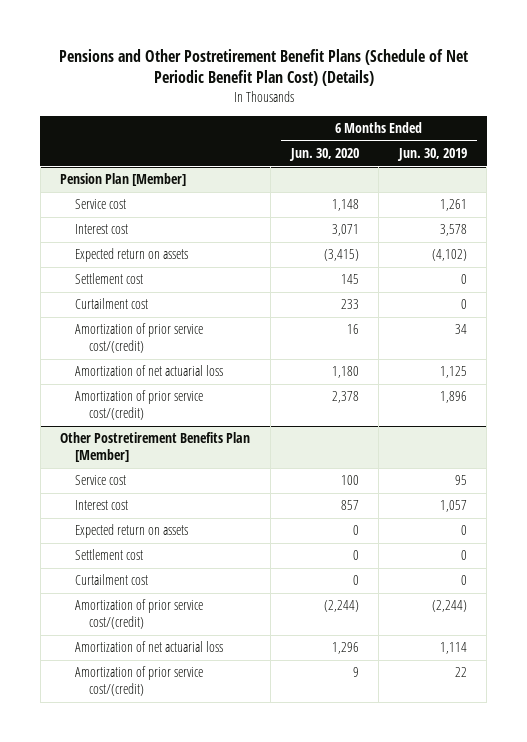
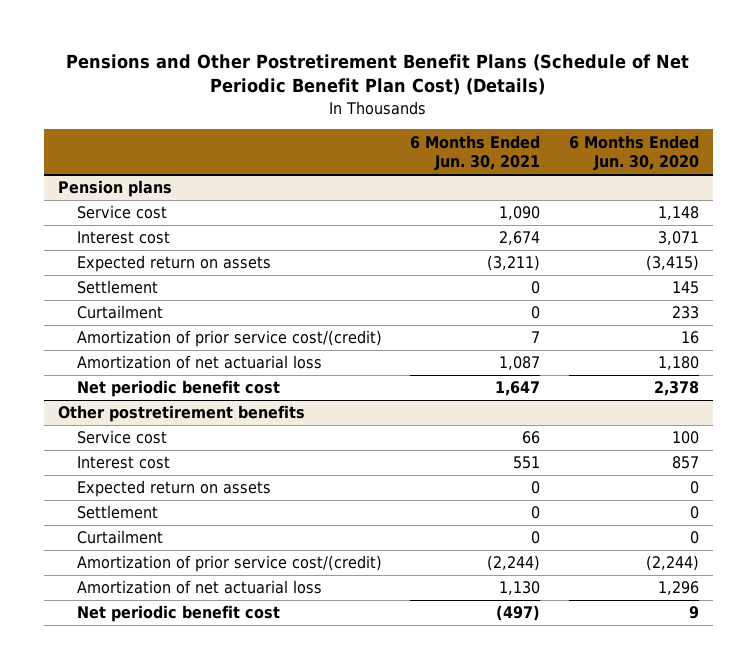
- | 6 Months Ended Jun. 30, 2020 | 6 Months Ended Jun. 30, 2019
+ | 6 Months Ended Jun. 30, 2021 | 6 Months Ended Jun. 30, 2020
- Pension Plan [Member]
+ Pension plans
- Settlement cost | 145 | 0
- Curtailment cost | 233 | 0
+ Settlement | 0 | 145
+ Curtailment | 0 | 233
- Amortization of prior service cost/(credit) | 2,378 | 1,896
- Other Postretirement Benefits Plan [Member]
+ Net periodic benefit cost | 1,647 | 2,378
+ Other postretirement benefits
- Settlement cost | 0 | 0
- Curtailment cost | 0 | 0
+ Settlement | 0 | 0
+ Curtailment | 0 | 0
- Amortization of prior service cost/(credit) | 9 | 22
+ Net periodic benefit cost | (497) | 9

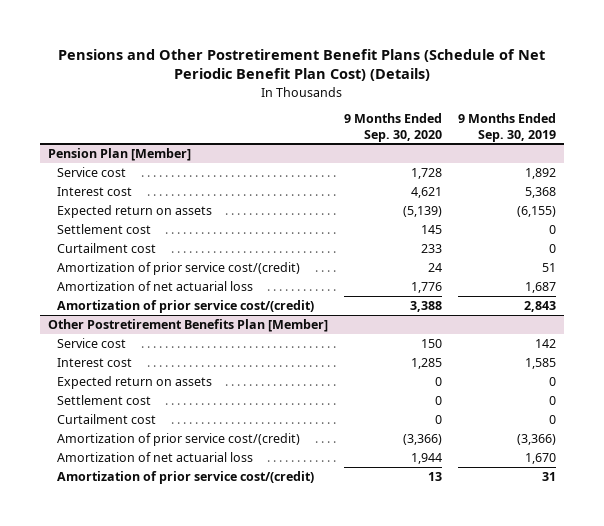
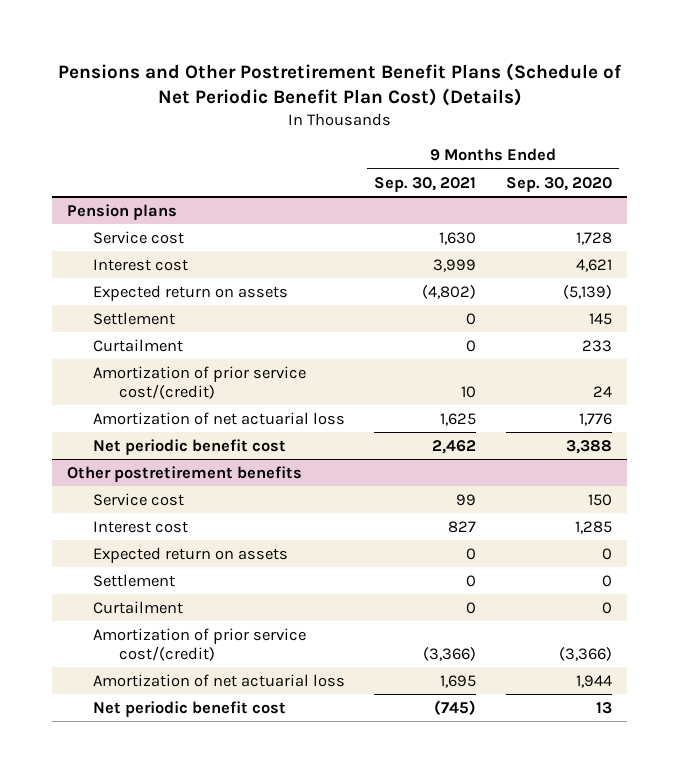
- | 9 Months Ended Sep. 30, 2020 | 9 Months Ended Sep. 30, 2019
+ | 9 Months Ended Sep. 30, 2021 | 9 Months Ended Sep. 30, 2020
- Pension Plan [Member]
+ Pension plans
- Settlement cost | 145 | 0
- Curtailment cost | 233 | 0
+ Settlement | 0 | 145
+ Curtailment | 0 | 233
- Amortization of prior service cost/(credit) | 3,388 | 2,843
- Other Postretirement Benefits Plan [Member]
+ Net periodic benefit cost | 2,462 | 3,388
+ Other postretirement benefits
- Settlement cost | 0 | 0
- Curtailment cost | 0 | 0
+ Settlement | 0 | 0
+ Curtailment | 0 | 0
- Amortization of prior service cost/(credit) | 13 | 31
+ Net periodic benefit cost | (745) | 13

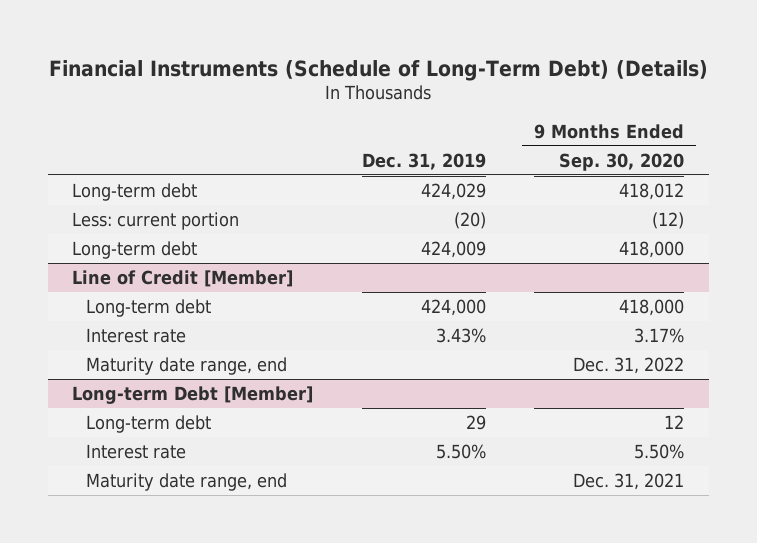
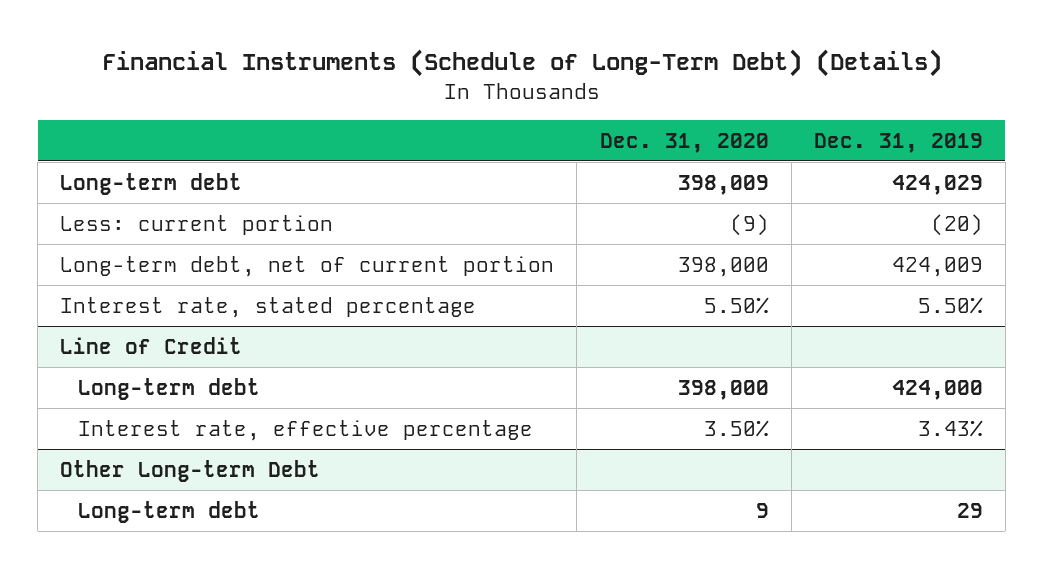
- | Dec. 31, 2019 | 9 Months Ended Sep. 30, 2020
+ | Dec. 31, 2020 | Dec. 31, 2019
- Long-term debt | 424,009 | 418,000
- Line of Credit [Member]
+ Long-term debt, net of current portion | 398,000 | 424,009
+ Interest rate, stated percentage | 5.50% | 5.50%
+ Line of Credit
- Interest rate | 3.43% | 3.17%
- Maturity date range, end | | Dec. 31, 2022
- Long-term Debt [Member]
+ Interest rate, effective percentage | 3.50% | 3.43%
+ Other Long-term Debt
- Interest rate | 5.50% | 5.50%
- Maturity date range, end | | Dec. 31, 2021

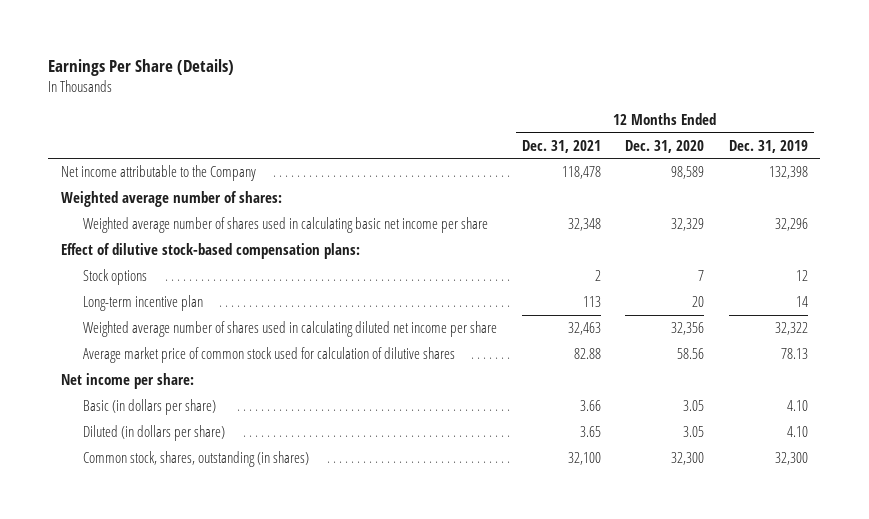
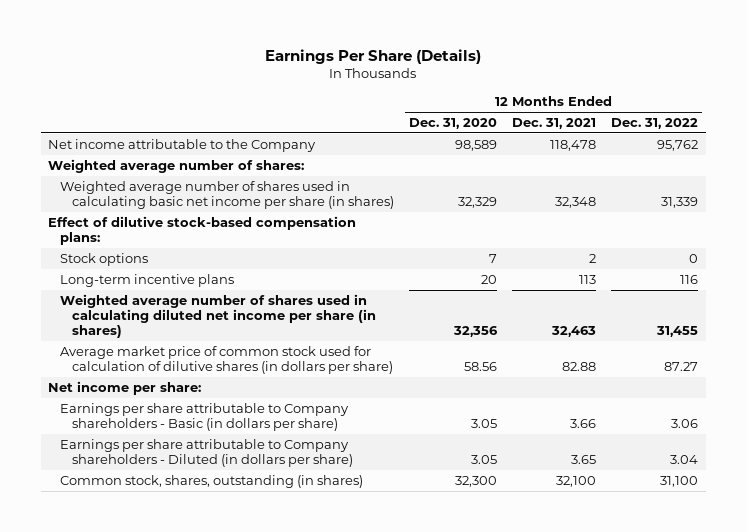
- | 12 Months Ended Dec. 31, 2021 | 12 Months Ended Dec. 31, 2020 | 12 Months Ended Dec. 31, 2019
+ | 12 Months Ended Dec. 31, 2020 | 12 Months Ended Dec. 31, 2021 | 12 Months Ended Dec. 31, 2022
- Weighted average number of shares used in calculating basic net income per share | 32,348 | 32,329 | 32,296
+ Weighted average number of shares used in calculating basic net income per share (in shares) | 32,329 | 32,348 | 31,339
- Long-term incentive plan | 113 | 20 | 14
- Weighted average number of shares used in calculating diluted net income per share | 32,463 | 32,356 | 32,322
- Average market price of common stock used for calculation of dilutive shares | 82.88 | 58.56 | 78.13
+ Long-term incentive plans | 20 | 113 | 116
+ Weighted average number of shares used in calculating diluted net income per share (in shares) | 32,356 | 32,463 | 31,455
+ Average market price of common stock used for calculation of dilutive shares (in dollars per share) | 58.56 | 82.88 | 87.27
- Basic (in dollars per share) | 3.66 | 3.05 | 4.10
- Diluted (in dollars per share) | 3.65 | 3.05 | 4.10
+ Earnings per share attributable to Company shareholders - Basic (in dollars per share) | 3.05 | 3.66 | 3.06
+ Earnings per share attributable to Company shareholders - Diluted (in dollars per share) | 3.05 | 3.65 | 3.04

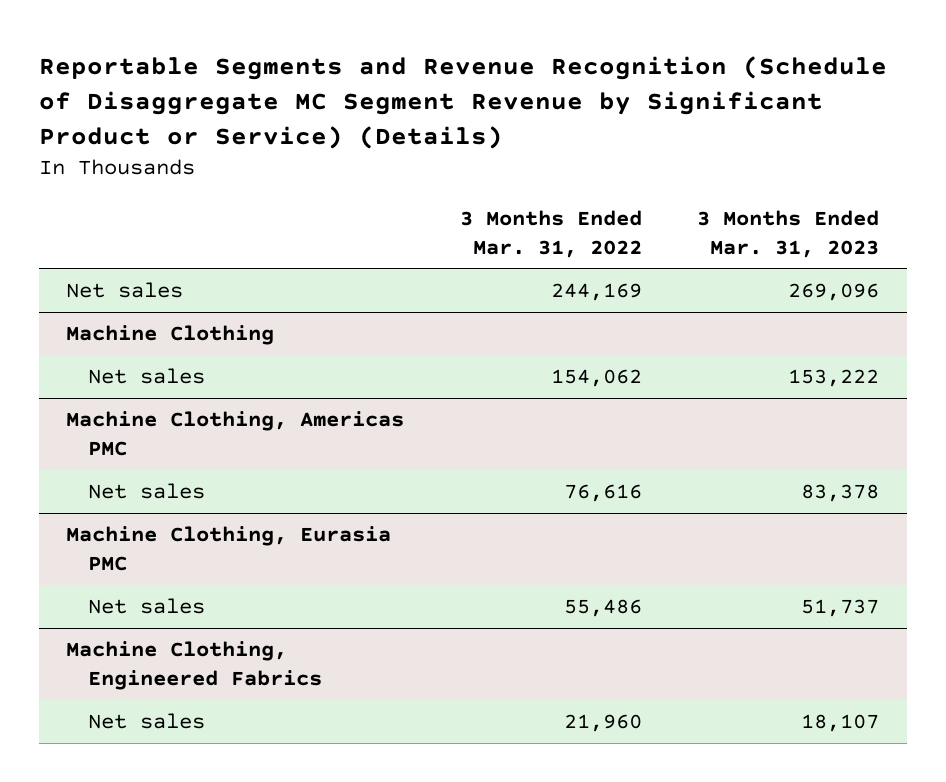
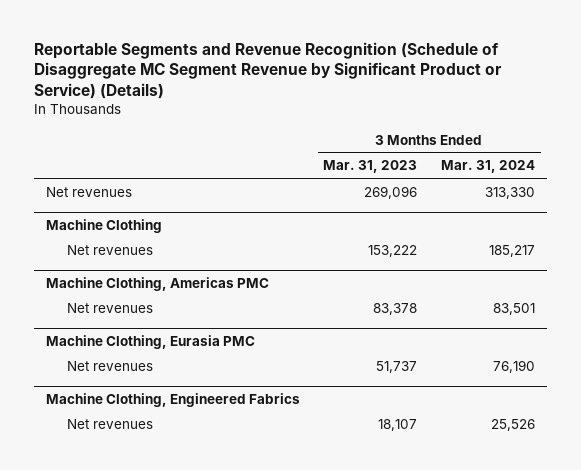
- | 3 Months Ended Mar. 31, 2022 | 3 Months Ended Mar. 31, 2023
+ | 3 Months Ended Mar. 31, 2023 | 3 Months Ended Mar. 31, 2024
- Net sales | 244,169 | 269,096
+ Net revenues | 269,096 | 313,330
@ Machine Clothing
- Net sales | 154,062 | 153,222
+ Net revenues | 153,222 | 185,217
@ Machine Clothing, Americas PMC
- Net sales | 76,616 | 83,378
+ Net revenues | 83,378 | 83,501
@ Machine Clothing, Eurasia PMC
- Net sales | 55,486 | 51,737
+ Net revenues | 51,737 | 76,190
@ Machine Clothing, Engineered Fabrics
- Net sales | 21,960 | 18,107
+ Net revenues | 18,107 | 25,526

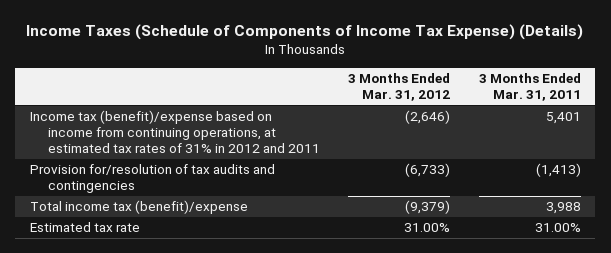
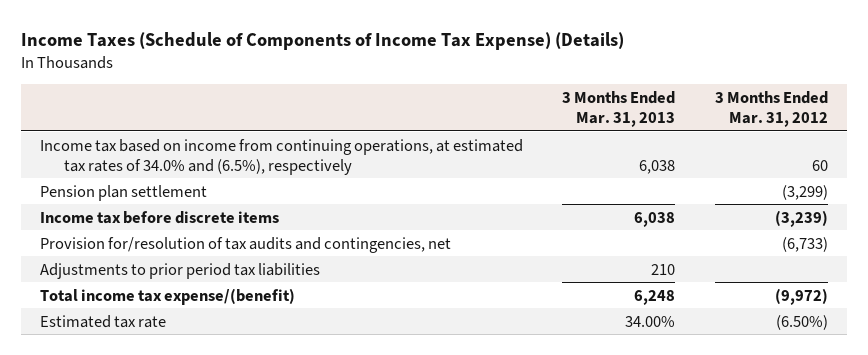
- | 3 Months Ended Mar. 31, 2012 | 3 Months Ended Mar. 31, 2011
+ | 3 Months Ended Mar. 31, 2013 | 3 Months Ended Mar. 31, 2012
- Income tax (benefit)/expense based on income from continuing operations, at estimated tax rates of 31% in 2012 and 2011 | (2,646) | 5,401
- Provision for/resolution of tax audits and contingencies | (6,733) | (1,413)
- Total income tax (benefit)/expense | (9,379) | 3,988
- Estimated tax rate | 31.00% | 31.00%
+ Income tax based on income from continuing operations, at estimated tax rates of 34.0% and (6.5%), respectively | 6,038 | 60
+ Pension plan settlement | | (3,299)
+ Income tax before discrete items | 6,038 | (3,239)
+ Provision for/resolution of tax audits and contingencies, net | | (6,733)
+ Adjustments to prior period tax liabilities | 210 |
+ Total income tax expense/(benefit) | 6,248 | (9,972)
+ Estimated tax rate | 34.00% | (6.50%)

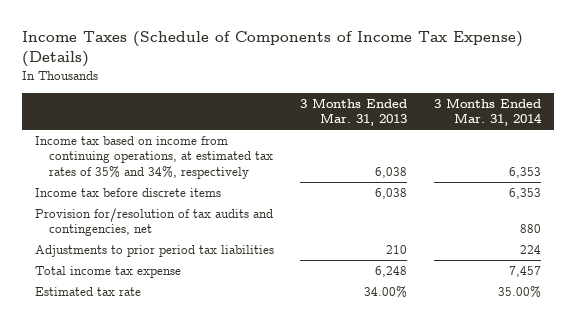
- | 3 Months Ended Mar. 31, 2013 | 3 Months Ended Mar. 31, 2012
+ | 3 Months Ended Mar. 31, 2013 | 3 Months Ended Mar. 31, 2014
- Income tax based on income from continuing operations, at estimated tax rates of 34.0% and (6.5%), respectively | 6,038 | 60
- Pension plan settlement | | (3,299)
+ Income tax based on income from continuing operations, at estimated tax rates of 35% and 34%, respectively | 6,038 | 6,353
- Total income tax expense/(benefit) | 6,248 | (9,972)
+ Total income tax expense | 6,248 | 7,457

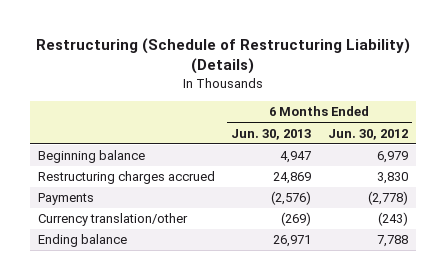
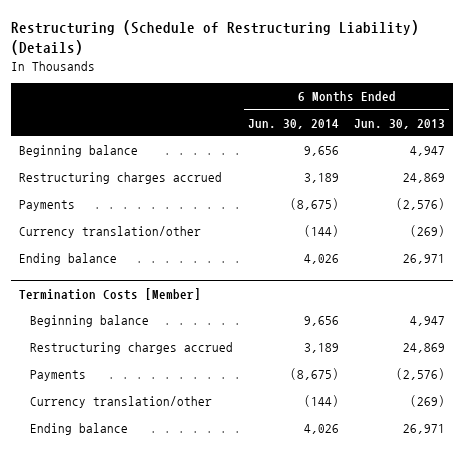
- | 6 Months Ended Jun. 30, 2013 | 6 Months Ended Jun. 30, 2012
+ | 6 Months Ended Jun. 30, 2014 | 6 Months Ended Jun. 30, 2013
+ Termination Costs [Member]
+ Beginning balance | 9,656 | 4,947
+ Restructuring charges accrued | 3,189 | 24,869
+ Payments | (8,675) | (2,576)
+ Currency translation/other | (144) | (269)
+ Ending balance | 4,026 | 26,971

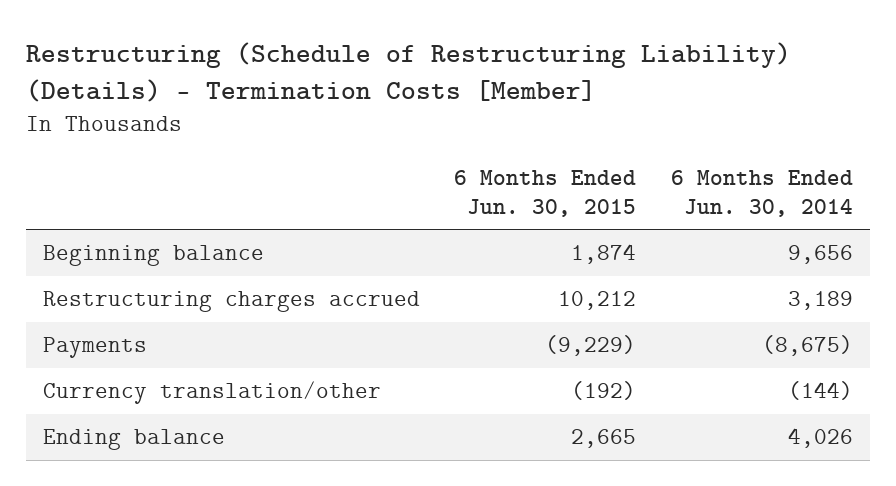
- Restructuring (Schedule of Restructuring Liability) (Details)
+ Restructuring (Schedule of Restructuring Liability) (Details) - Termination Costs [Member]
- | 6 Months Ended Jun. 30, 2014 | 6 Months Ended Jun. 30, 2013
+ | 6 Months Ended Jun. 30, 2015 | 6 Months Ended Jun. 30, 2014
- Termination Costs [Member]
- Beginning balance | 9,656 | 4,947
- Restructuring charges accrued | 3,189 | 24,869
- Payments | (8,675) | (2,576)
- Currency translation/other | (144) | (269)
- Ending balance | 4,026 | 26,971

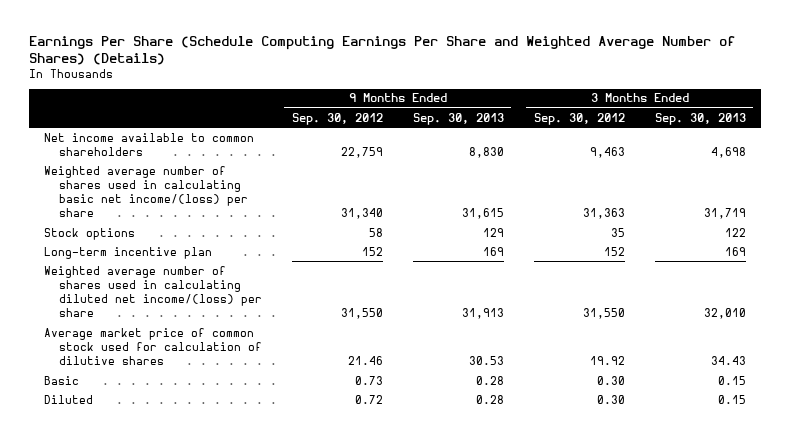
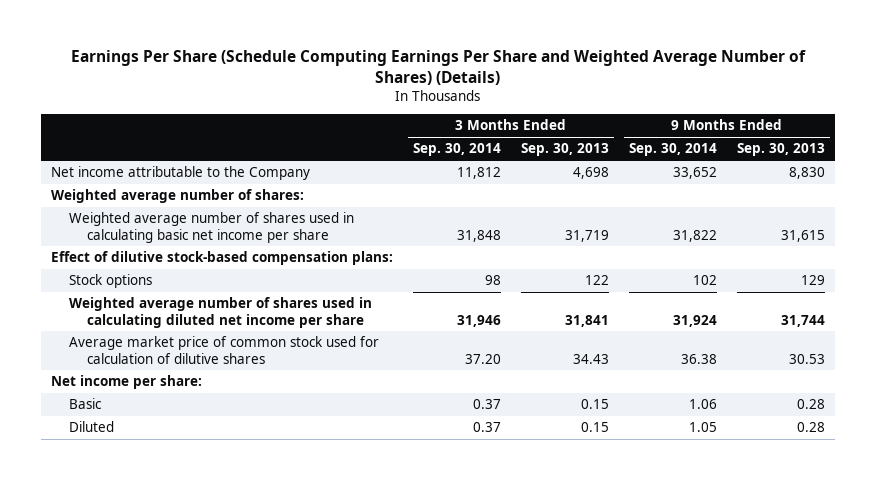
- | 9 Months Ended Sep. 30, 2012 | 9 Months Ended Sep. 30, 2013 | 3 Months Ended Sep. 30, 2012 | 3 Months Ended Sep. 30, 2013
+ | 3 Months Ended Sep. 30, 2014 | 3 Months Ended Sep. 30, 2013 | 9 Months Ended Sep. 30, 2014 | 9 Months Ended Sep. 30, 2013
- Net income available to common shareholders | 22,759 | 8,830 | 9,463 | 4,698
- Weighted average number of shares used in calculating basic net income/(loss) per share | 31,340 | 31,615 | 31,363 | 31,719
+ Net income attributable to the Company | 11,812 | 4,698 | 33,652 | 8,830
+ Weighted average number of shares:
+ Weighted average number of shares used in calculating basic net income per share | 31,848 | 31,719 | 31,822 | 31,615
+ Effect of dilutive stock-based compensation plans:
- Long-term incentive plan | 152 | 169 | 152 | 169
- Weighted average number of shares used in calculating diluted net income/(loss) per share | 31,550 | 31,913 | 31,550 | 32,010
+ Weighted average number of shares used in calculating diluted net income per share | 31,946 | 31,841 | 31,924 | 31,744
+ Net income per share:

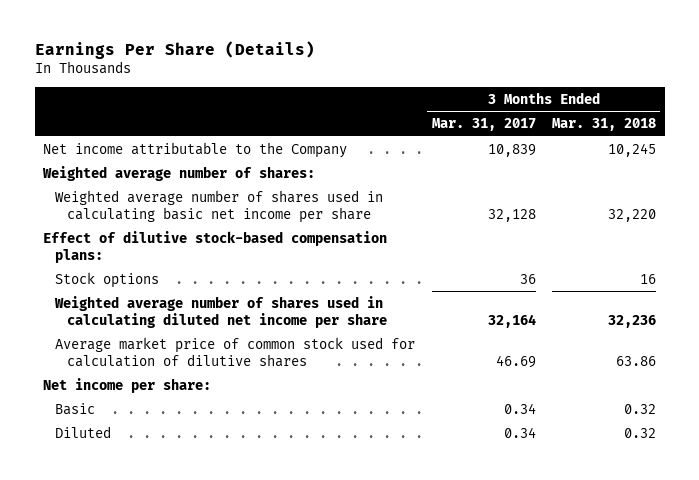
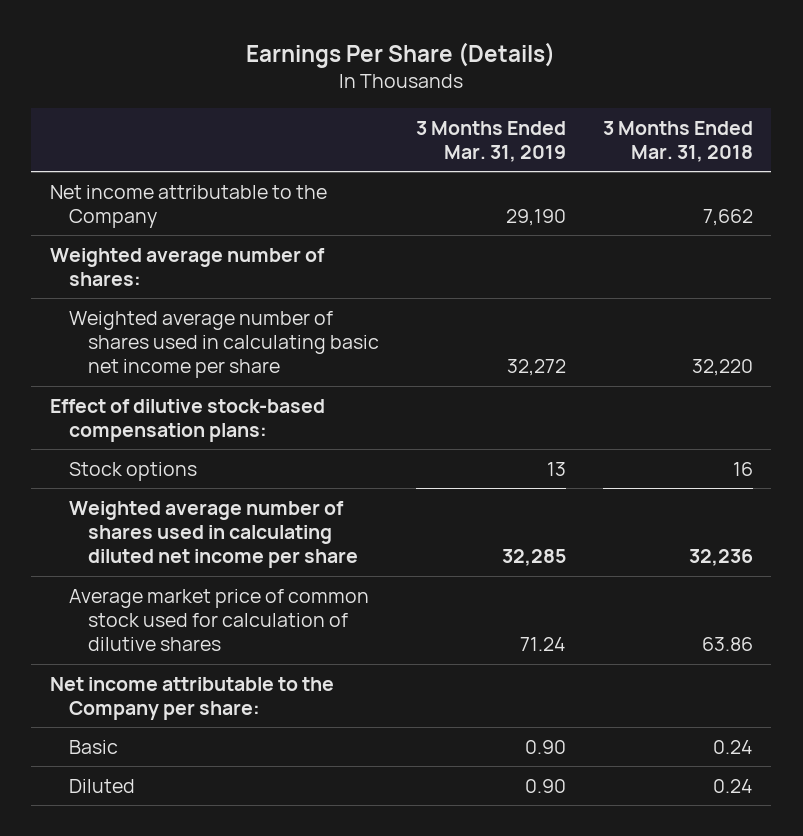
- | 3 Months Ended Mar. 31, 2017 | 3 Months Ended Mar. 31, 2018
+ | 3 Months Ended Mar. 31, 2019 | 3 Months Ended Mar. 31, 2018
- Net income attributable to the Company | 10,839 | 10,245
+ Net income attributable to the Company | 29,190 | 7,662
- Net income per share:
- Basic | 0.34 | 0.32
- Diluted | 0.34 | 0.32
+ Net income attributable to the Company per share:
+ Basic | 0.90 | 0.24
+ Diluted | 0.90 | 0.24

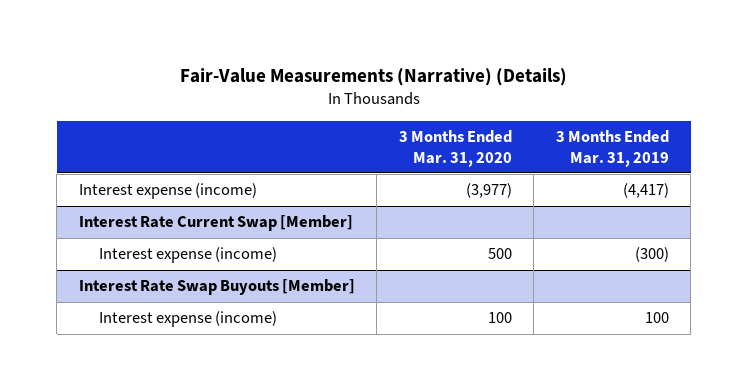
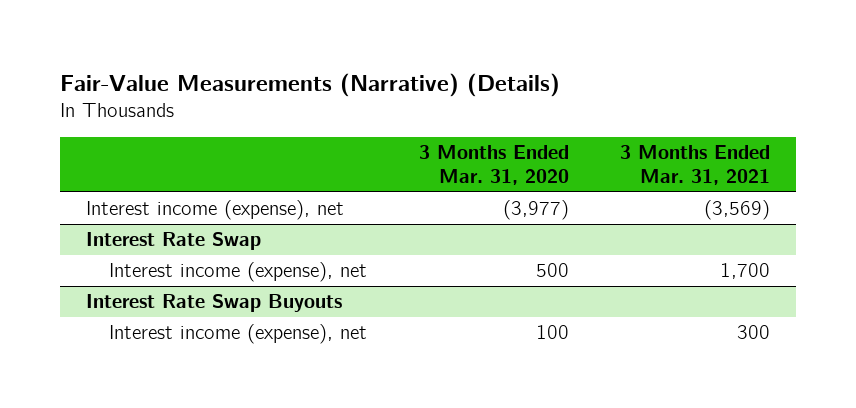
- | 3 Months Ended Mar. 31, 2020 | 3 Months Ended Mar. 31, 2019
+ | 3 Months Ended Mar. 31, 2020 | 3 Months Ended Mar. 31, 2021
- Interest expense (income) | (3,977) | (4,417)
- Interest Rate Current Swap [Member]
- Interest expense (income) | 500 | (300)
- Interest Rate Swap Buyouts [Member]
- Interest expense (income) | 100 | 100
+ Interest income (expense), net | (3,977) | (3,569)
+ Interest Rate Swap
+ Interest income (expense), net | 500 | 1,700
+ Interest Rate Swap Buyouts
+ Interest income (expense), net | 100 | 300

